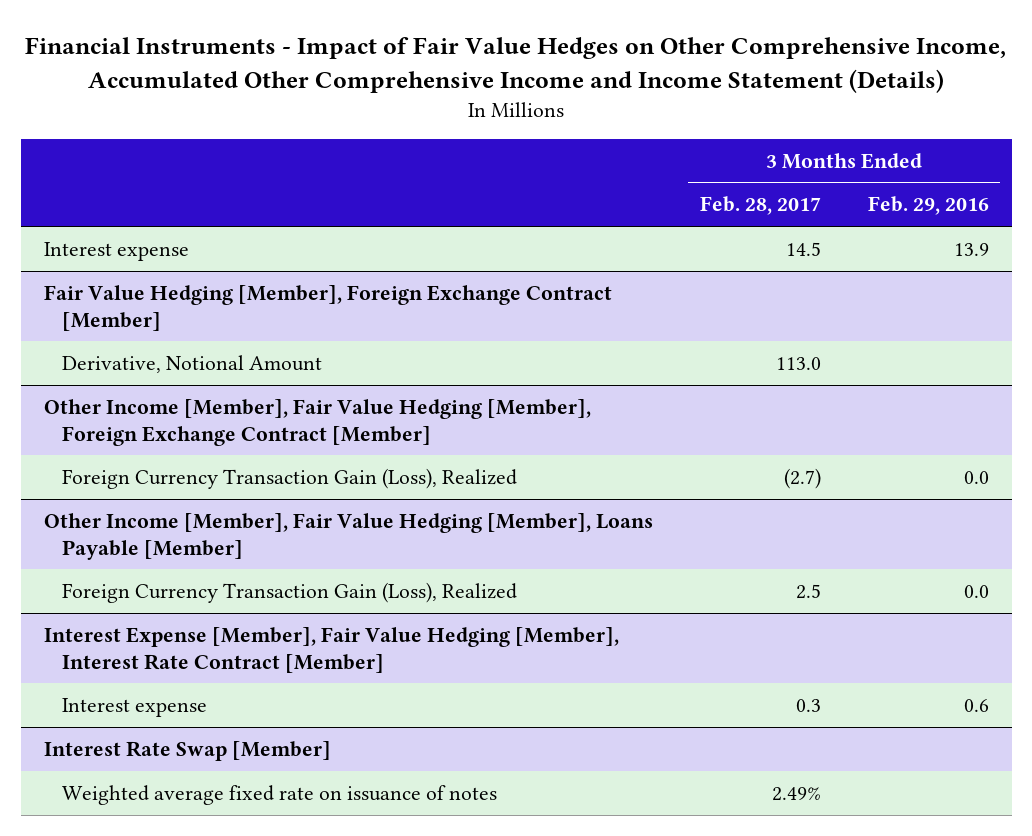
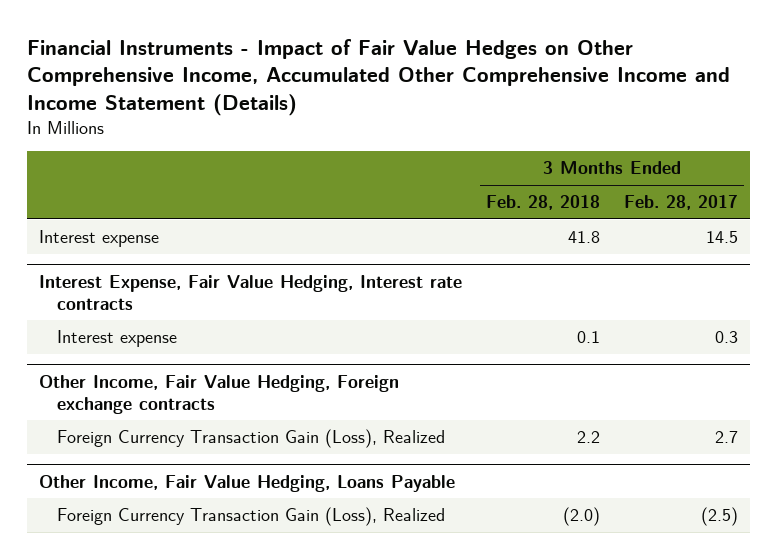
- | 3 Months Ended Feb. 28, 2017 | 3 Months Ended Feb. 29, 2016
+ | 3 Months Ended Feb. 28, 2018 | 3 Months Ended Feb. 28, 2017
- Fair Value Hedging [Member], Foreign Exchange Contract [Member]
- Derivative, Notional Amount | 113.0 |
- Other Income [Member], Fair Value Hedging [Member], Foreign Exchange Contract [Member]
- Foreign Currency Transaction Gain (Loss), Realized | (2.7) | 0.0
- Other Income [Member], Fair Value Hedging [Member], Loans Payable [Member]
- Foreign Currency Transaction Gain (Loss), Realized | 2.5 | 0.0
- Interest Expense [Member], Fair Value Hedging [Member], Interest Rate Contract [Member]
+ Interest Expense, Fair Value Hedging, Interest rate contracts
- Interest Rate Swap [Member]
- Weighted average fixed rate on issuance of notes | 2.49% |
+ Other Income, Fair Value Hedging, Foreign exchange contracts
+ Foreign Currency Transaction Gain (Loss), Realized | 2.2 | 2.7
+ Other Income, Fair Value Hedging, Loans Payable
+ Foreign Currency Transaction Gain (Loss), Realized | (2.0) | (2.5)

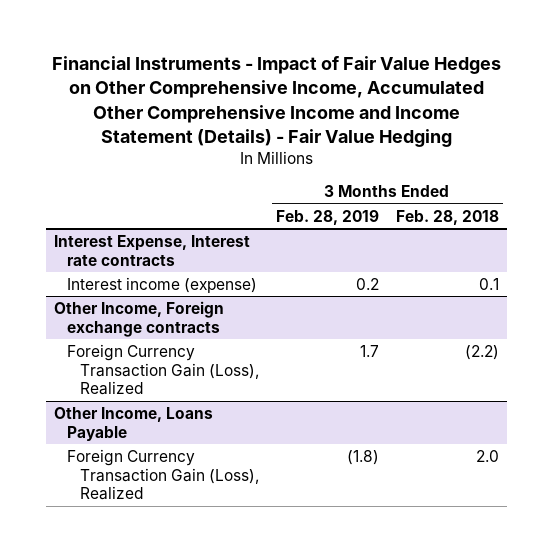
- Financial Instruments - Impact of Fair Value Hedges on Other Comprehensive Income, Accumulated Other Comprehensive Income and Income Statement (Details)
+ Financial Instruments - Impact of Fair Value Hedges on Other Comprehensive Income, Accumulated Other Comprehensive Income and Income Statement (Details) - Fair Value Hedging
- | 3 Months Ended Feb. 28, 2018 | 3 Months Ended Feb. 28, 2017
+ | 3 Months Ended Feb. 28, 2019 | 3 Months Ended Feb. 28, 2018
- Interest expense | 41.8 | 14.5
- Interest Expense, Fair Value Hedging, Interest rate contracts
- Interest expense | 0.1 | 0.3
- Other Income, Fair Value Hedging, Foreign exchange contracts
- Foreign Currency Transaction Gain (Loss), Realized | 2.2 | 2.7
- Other Income, Fair Value Hedging, Loans Payable
- Foreign Currency Transaction Gain (Loss), Realized | (2.0) | (2.5)
+ Interest Expense, Interest rate contracts
+ Interest income (expense) | 0.2 | 0.1
+ Other Income, Foreign exchange contracts
+ Foreign Currency Transaction Gain (Loss), Realized | 1.7 | (2.2)
+ Other Income, Loans Payable
+ Foreign Currency Transaction Gain (Loss), Realized | (1.8) | 2.0

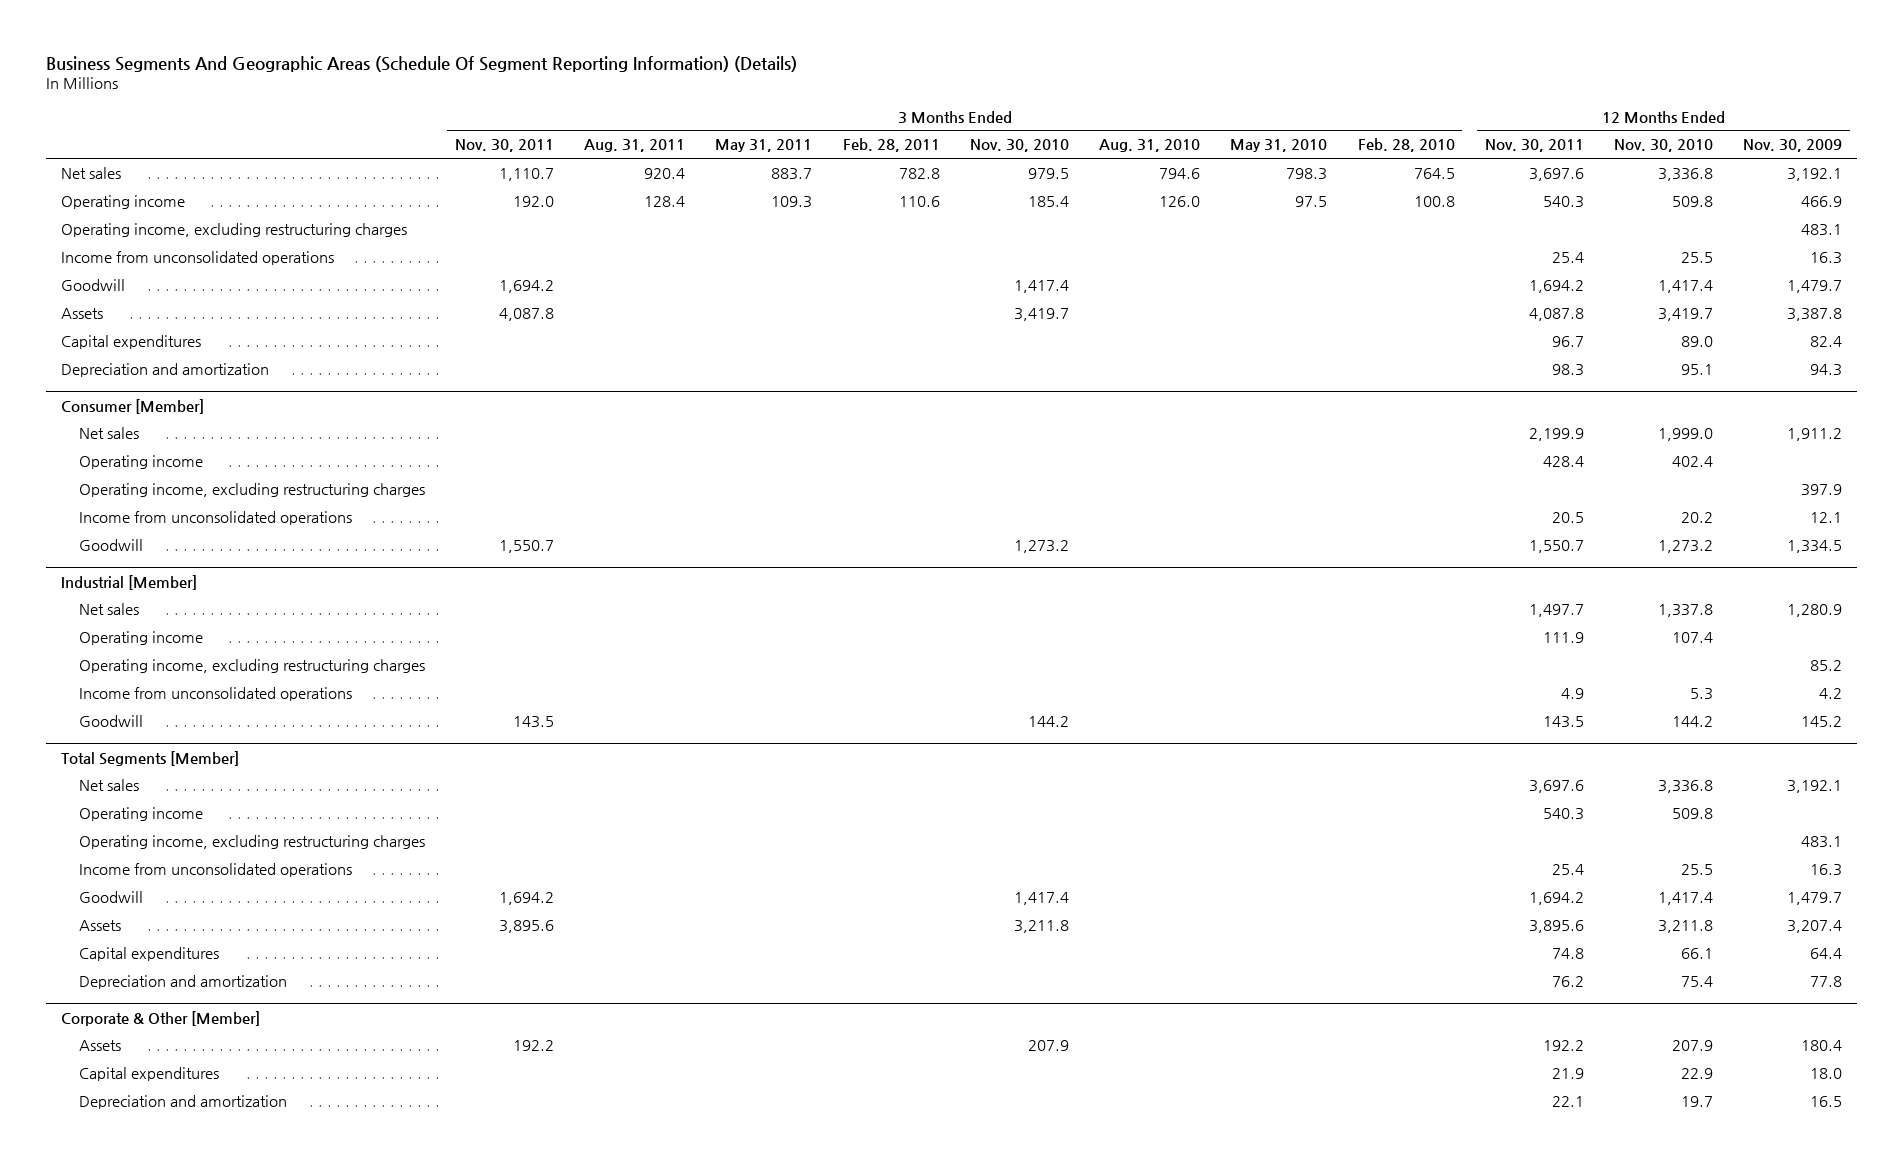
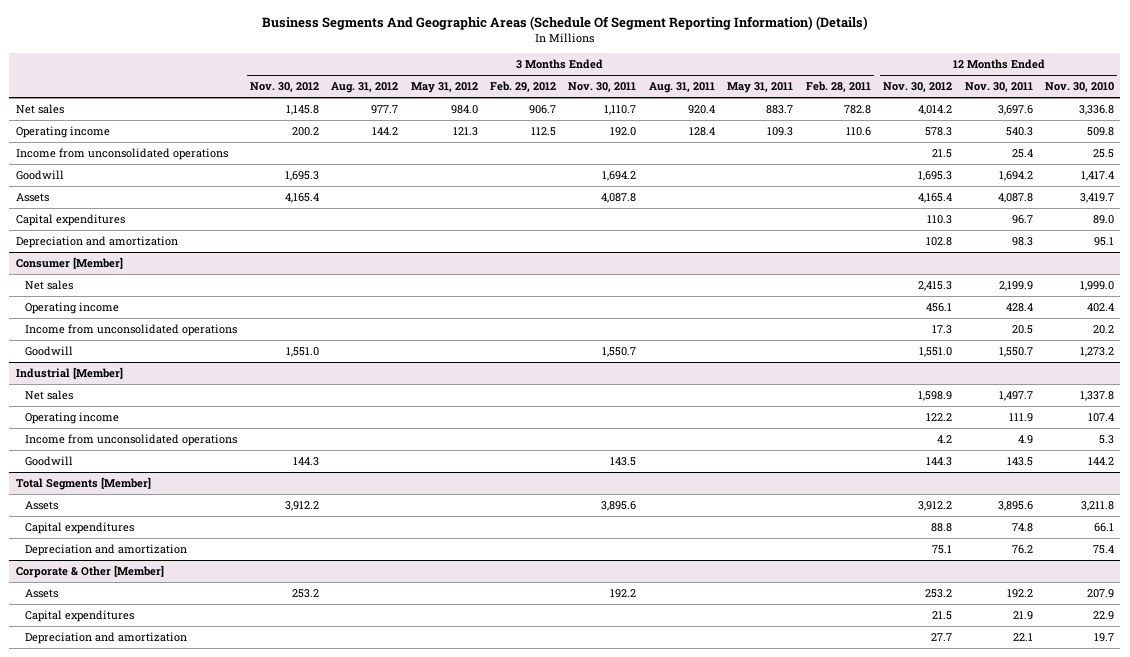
- | 3 Months Ended Nov. 30, 2011 | 3 Months Ended Aug. 31, 2011 | 3 Months Ended May 31, 2011 | 3 Months Ended Feb. 28, 2011 | 3 Months Ended Nov. 30, 2010 | 3 Months Ended Aug. 31, 2010 | 3 Months Ended May 31, 2010 | 3 Months Ended Feb. 28, 2010 | 12 Months Ended Nov. 30, 2011 | 12 Months Ended Nov. 30, 2010 | 12 Months Ended Nov. 30, 2009
+ | 3 Months Ended Nov. 30, 2012 | 3 Months Ended Aug. 31, 2012 | 3 Months Ended May 31, 2012 | 3 Months Ended Feb. 29, 2012 | 3 Months Ended Nov. 30, 2011 | 3 Months Ended Aug. 31, 2011 | 3 Months Ended May 31, 2011 | 3 Months Ended Feb. 28, 2011 | 12 Months Ended Nov. 30, 2012 | 12 Months Ended Nov. 30, 2011 | 12 Months Ended Nov. 30, 2010
- Operating income, excluding restructuring charges | | | | | | | | | | | 483.1
@ Consumer [Member]
- Operating income, excluding restructuring charges | | | | | | | | | | | 397.9
@ Industrial [Member]
- Operating income, excluding restructuring charges | | | | | | | | | | | 85.2
@ Total Segments [Member]
- Net sales | | | | | | | | | 3,697.6 | 3,336.8 | 3,192.1
- Operating income | | | | | | | | | 540.3 | 509.8 |
- Operating income, excluding restructuring charges | | | | | | | | | | | 483.1
- Income from unconsolidated operations | | | | | | | | | 25.4 | 25.5 | 16.3
- Goodwill | 1,694.2 | | | | 1,417.4 | | | | 1,694.2 | 1,417.4 | 1,479.7

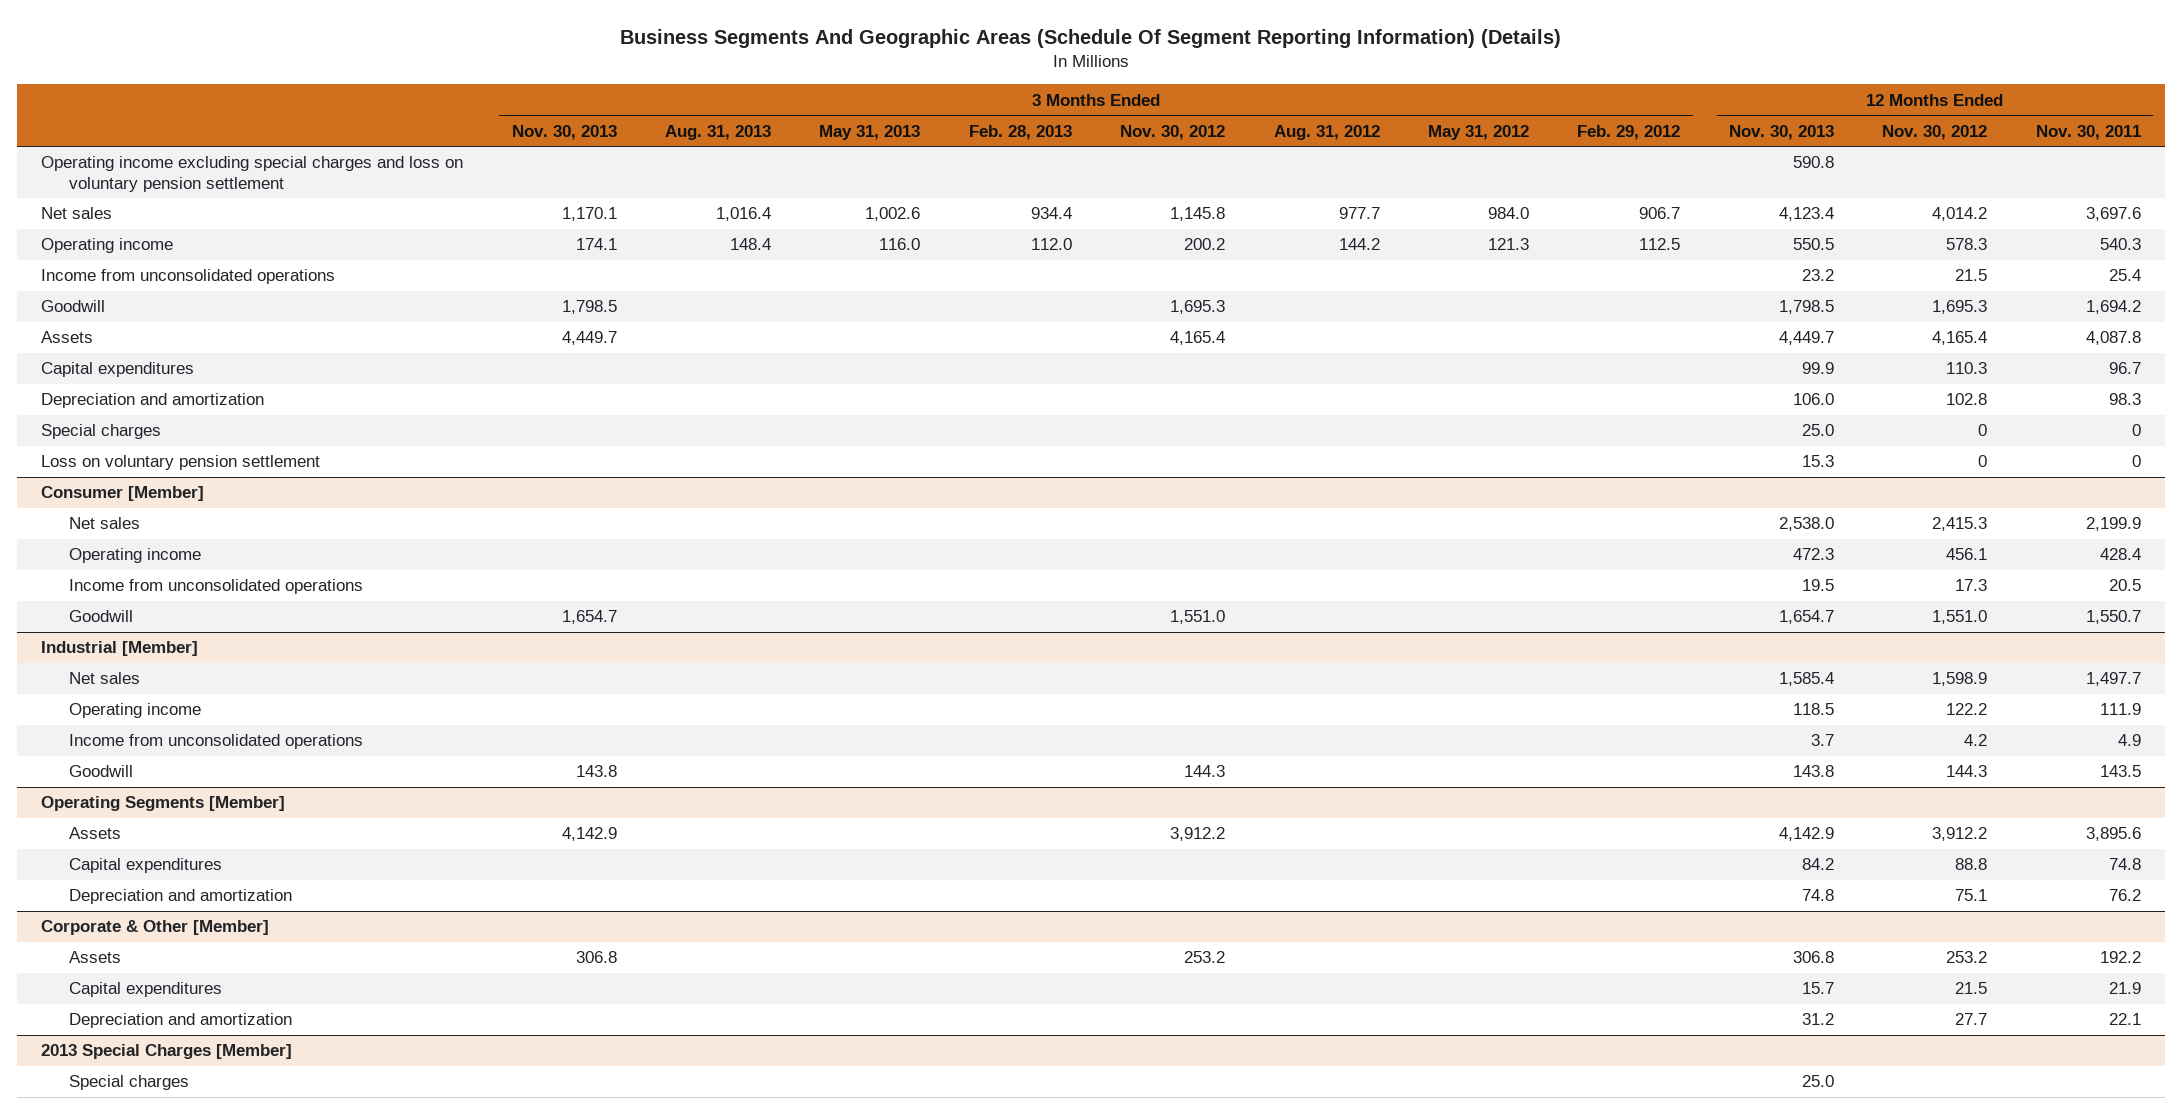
- | 3 Months Ended Nov. 30, 2012 | 3 Months Ended Aug. 31, 2012 | 3 Months Ended May 31, 2012 | 3 Months Ended Feb. 29, 2012 | 3 Months Ended Nov. 30, 2011 | 3 Months Ended Aug. 31, 2011 | 3 Months Ended May 31, 2011 | 3 Months Ended Feb. 28, 2011 | 12 Months Ended Nov. 30, 2012 | 12 Months Ended Nov. 30, 2011 | 12 Months Ended Nov. 30, 2010
+ | 3 Months Ended Nov. 30, 2013 | 3 Months Ended Aug. 31, 2013 | 3 Months Ended May 31, 2013 | 3 Months Ended Feb. 28, 2013 | 3 Months Ended Nov. 30, 2012 | 3 Months Ended Aug. 31, 2012 | 3 Months Ended May 31, 2012 | 3 Months Ended Feb. 29, 2012 | 12 Months Ended Nov. 30, 2013 | 12 Months Ended Nov. 30, 2012 | 12 Months Ended Nov. 30, 2011
+ Operating income excluding special charges and loss on voluntary pension settlement | | | | | | | | | 590.8 | |
+ Special charges | | | | | | | | | 25.0 | 0 | 0
+ Loss on voluntary pension settlement | | | | | | | | | 15.3 | 0 | 0
- Total Segments [Member]
+ Operating Segments [Member]
+ 2013 Special Charges [Member]
+ Special charges | | | | | | | | | 25.0 | |

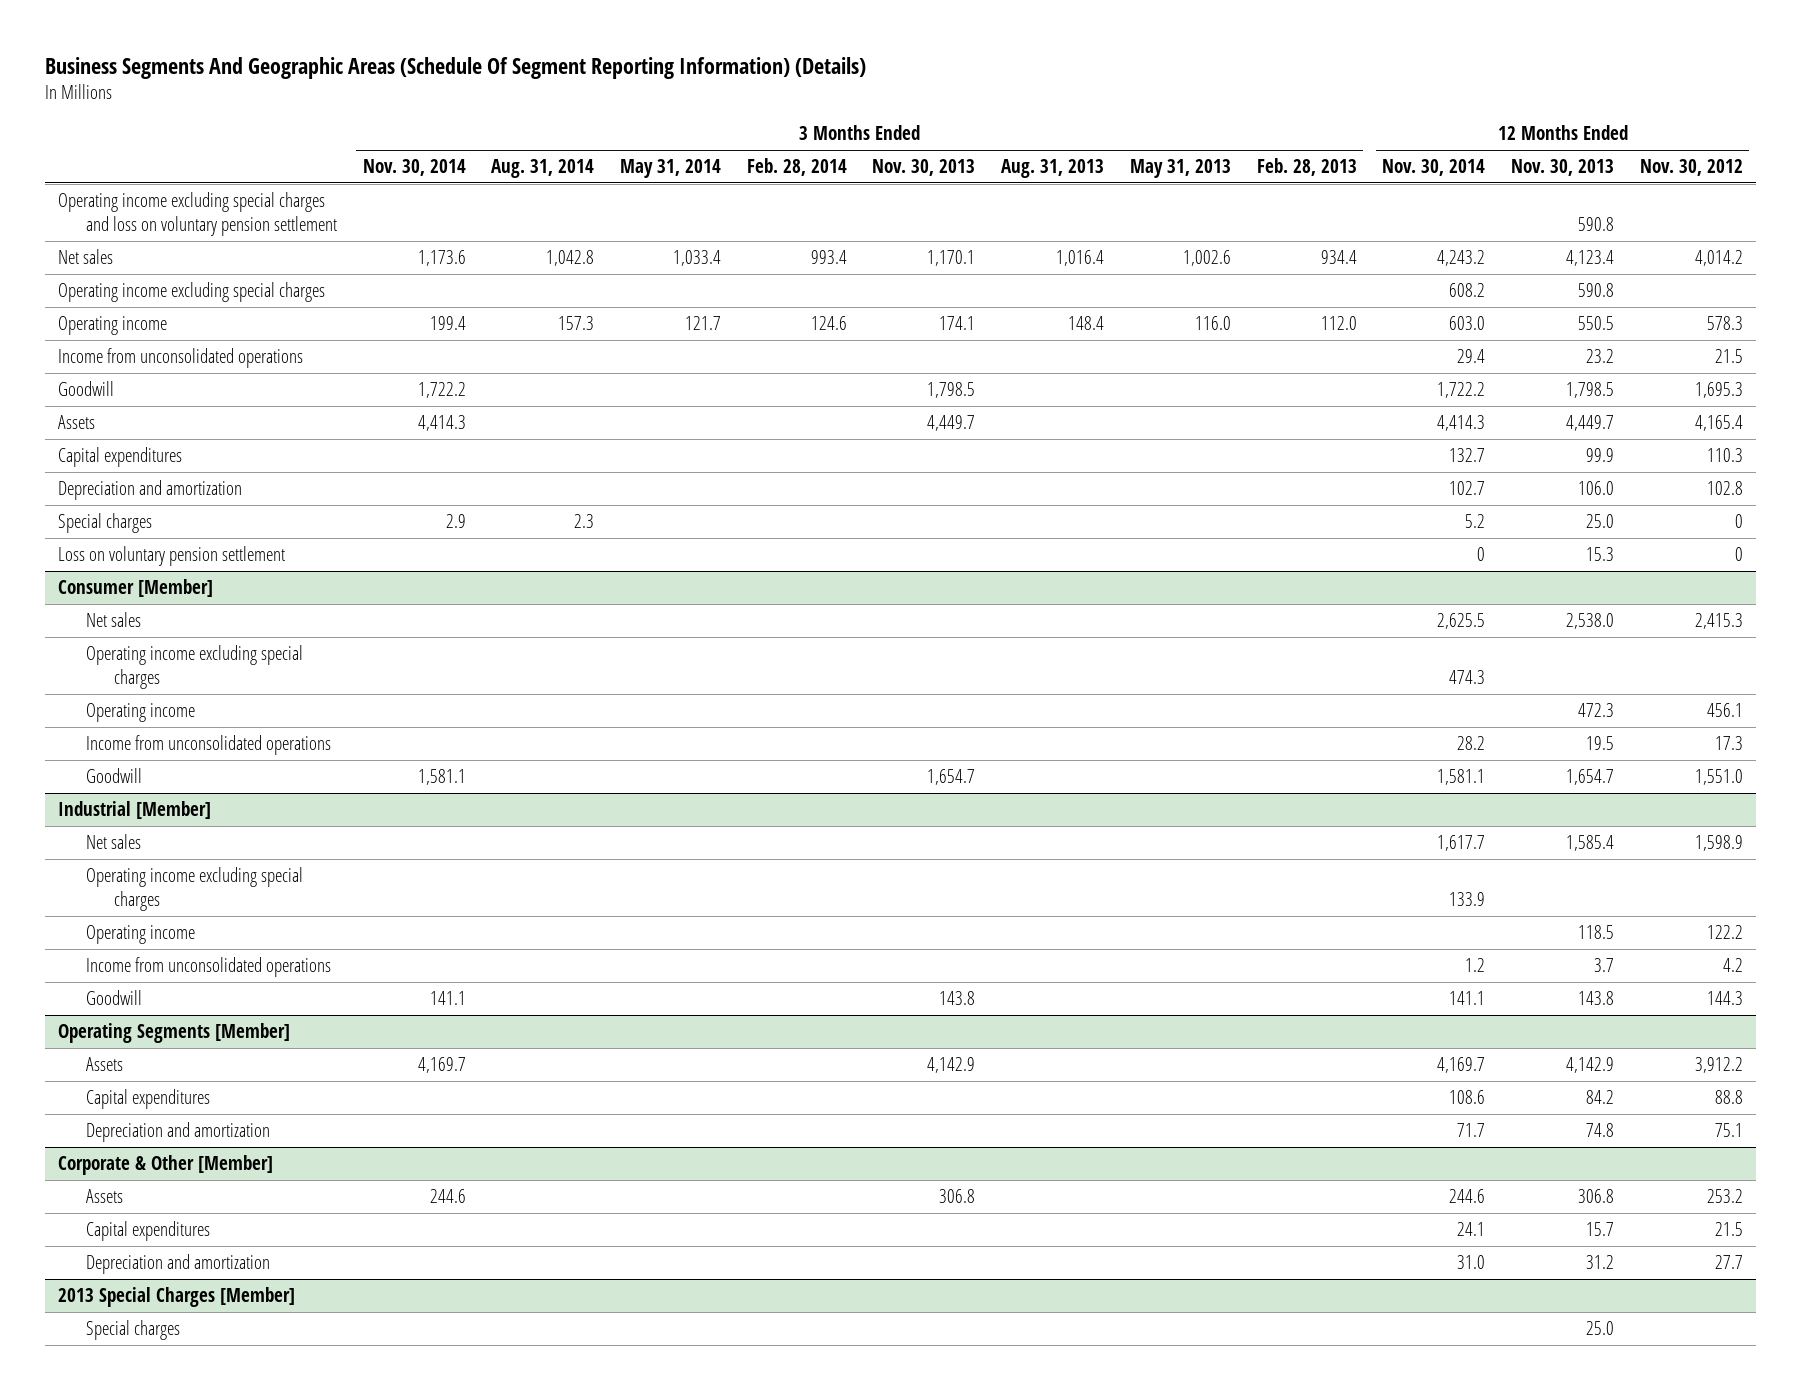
- | 3 Months Ended Nov. 30, 2013 | 3 Months Ended Aug. 31, 2013 | 3 Months Ended May 31, 2013 | 3 Months Ended Feb. 28, 2013 | 3 Months Ended Nov. 30, 2012 | 3 Months Ended Aug. 31, 2012 | 3 Months Ended May 31, 2012 | 3 Months Ended Feb. 29, 2012 | 12 Months Ended Nov. 30, 2013 | 12 Months Ended Nov. 30, 2012 | 12 Months Ended Nov. 30, 2011
+ | 3 Months Ended Nov. 30, 2014 | 3 Months Ended Aug. 31, 2014 | 3 Months Ended May 31, 2014 | 3 Months Ended Feb. 28, 2014 | 3 Months Ended Nov. 30, 2013 | 3 Months Ended Aug. 31, 2013 | 3 Months Ended May 31, 2013 | 3 Months Ended Feb. 28, 2013 | 12 Months Ended Nov. 30, 2014 | 12 Months Ended Nov. 30, 2013 | 12 Months Ended Nov. 30, 2012
+ Operating income excluding special charges | | | | | | | | | 608.2 | 590.8 |
@ Consumer [Member]
+ Operating income excluding special charges | | | | | | | | | 474.3 | |
@ Industrial [Member]
+ Operating income excluding special charges | | | | | | | | | 133.9 | |

